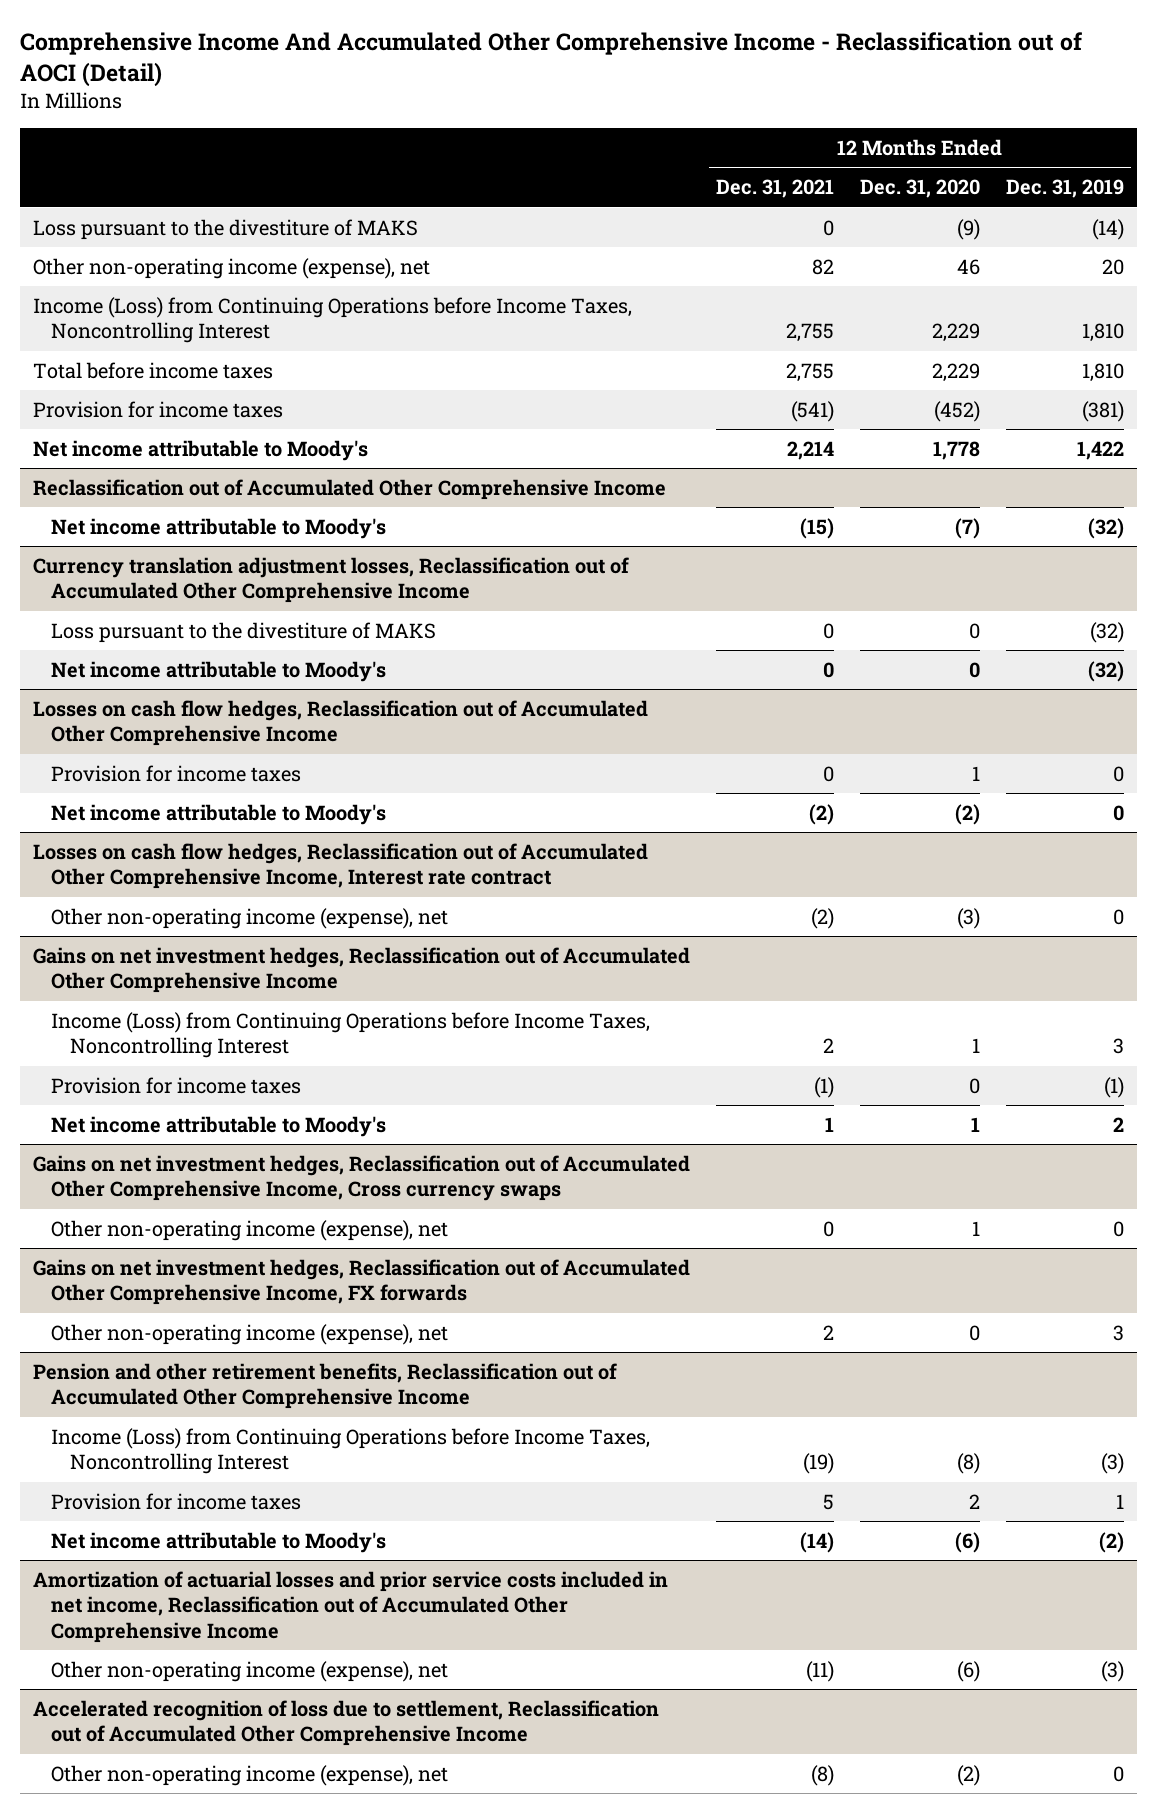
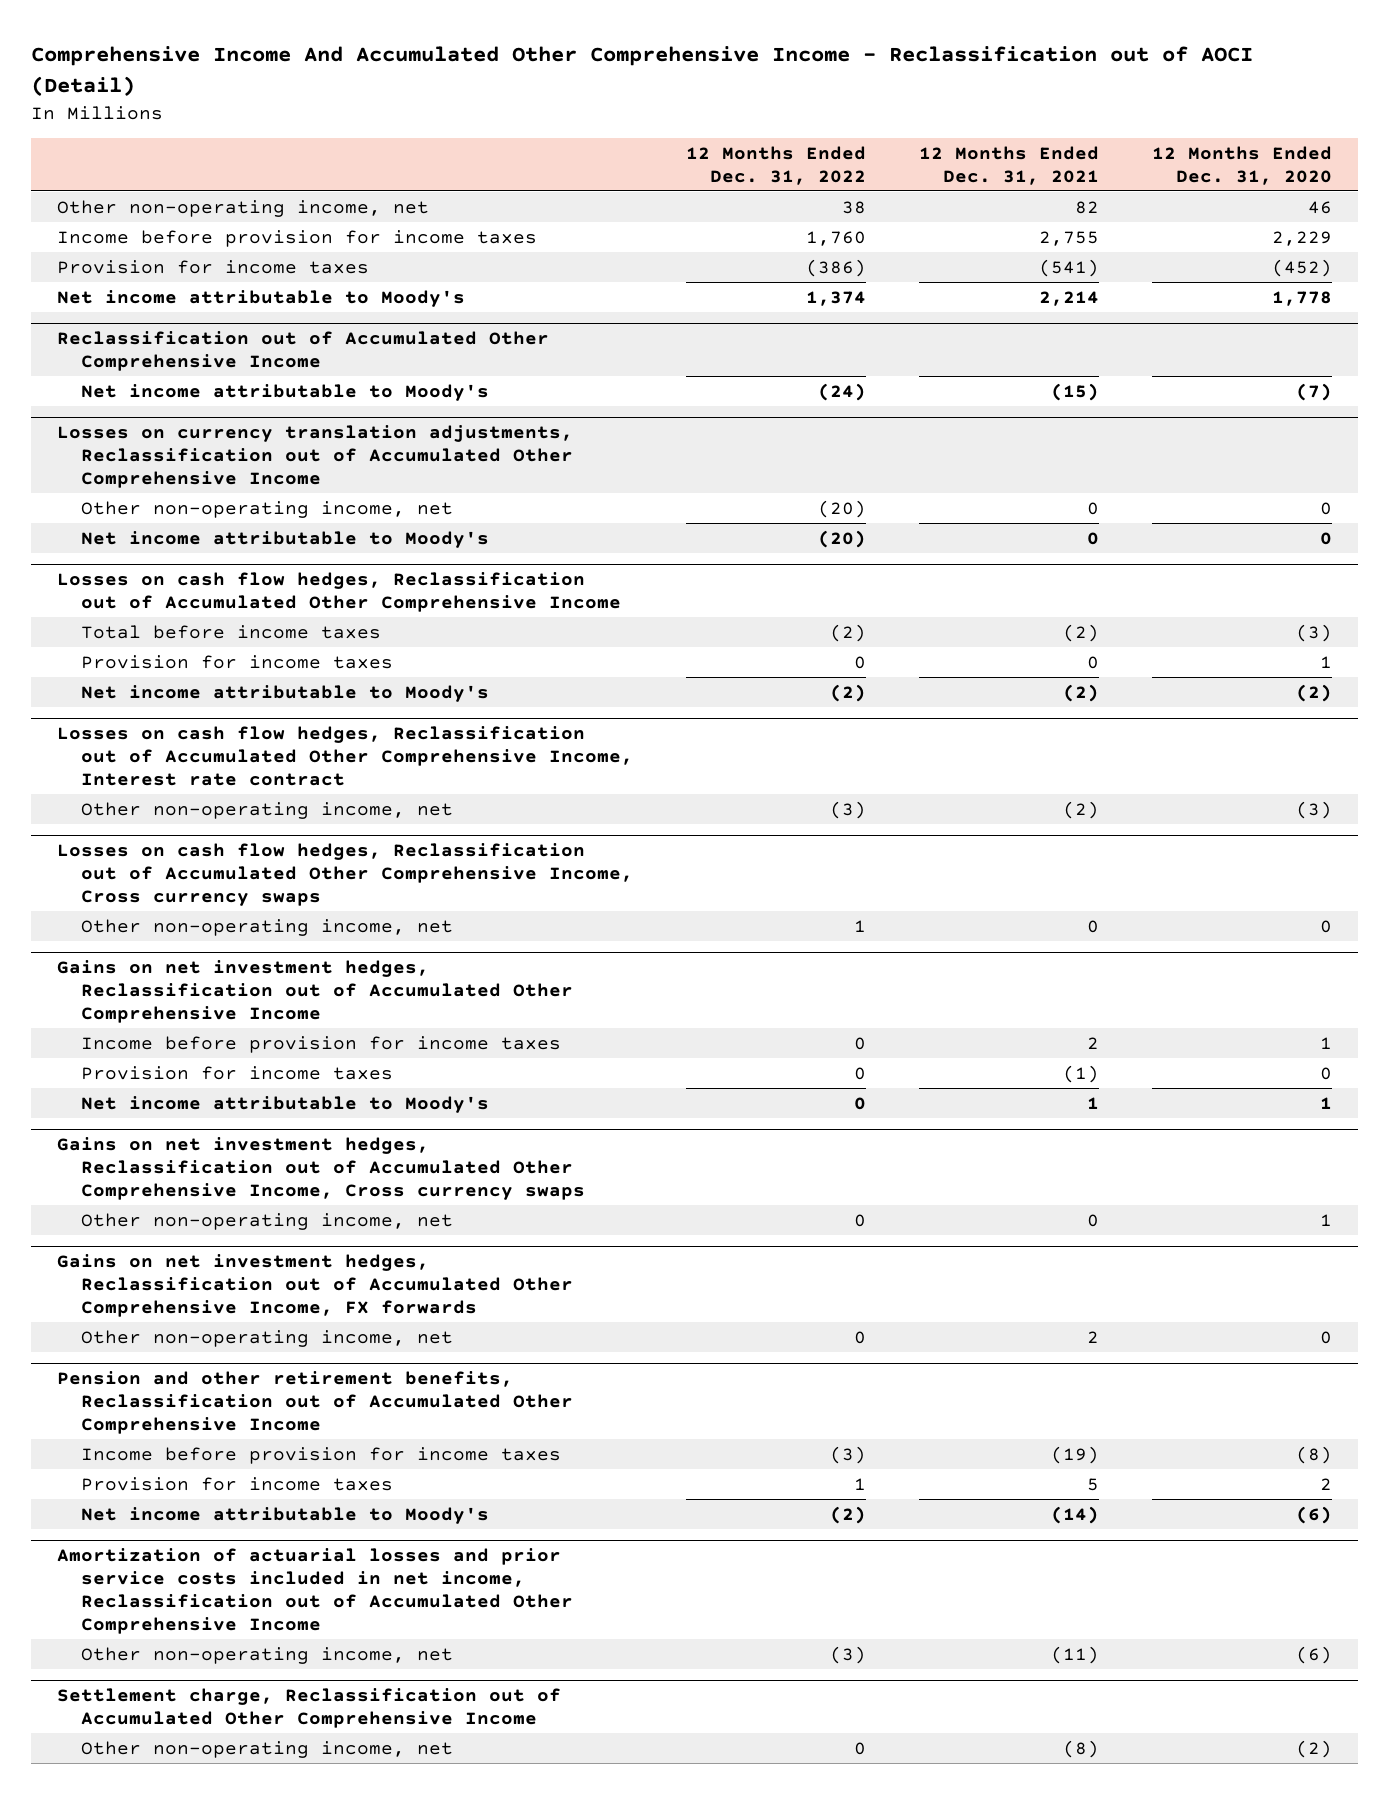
- | 12 Months Ended Dec. 31, 2021 | 12 Months Ended Dec. 31, 2020 | 12 Months Ended Dec. 31, 2019
+ | 12 Months Ended Dec. 31, 2022 | 12 Months Ended Dec. 31, 2021 | 12 Months Ended Dec. 31, 2020
- Loss pursuant to the divestiture of MAKS | 0 | (9) | (14)
- Other non-operating income (expense), net | 82 | 46 | 20
- Income (Loss) from Continuing Operations before Income Taxes, Noncontrolling Interest | 2,755 | 2,229 | 1,810
- Total before income taxes | 2,755 | 2,229 | 1,810
+ Other non-operating income, net | 38 | 82 | 46
+ Income before provision for income taxes | 1,760 | 2,755 | 2,229
- Currency translation adjustment losses, Reclassification out of Accumulated Other Comprehensive Income
- Loss pursuant to the divestiture of MAKS | 0 | 0 | (32)
+ Losses on currency translation adjustments, Reclassification out of Accumulated Other Comprehensive Income
+ Other non-operating income, net | (20) | 0 | 0
@ Losses on cash flow hedges, Reclassification out of Accumulated Other Comprehensive Income
+ Total before income taxes | (2) | (2) | (3)
@ Losses on cash flow hedges, Reclassification out of Accumulated Other Comprehensive Income, Interest rate contract
- Other non-operating income (expense), net | (2) | (3) | 0
+ Other non-operating income, net | (3) | (2) | (3)
+ Losses on cash flow hedges, Reclassification out of Accumulated Other Comprehensive Income, Cross currency swaps
+ Other non-operating income, net | 1 | 0 | 0
@ Gains on net investment hedges, Reclassification out of Accumulated Other Comprehensive Income
- Income (Loss) from Continuing Operations before Income Taxes, Noncontrolling Interest | 2 | 1 | 3
+ Income before provision for income taxes | 0 | 2 | 1
@ Gains on net investment hedges, Reclassification out of Accumulated Other Comprehensive Income, Cross currency swaps
- Other non-operating income (expense), net | 0 | 1 | 0
+ Other non-operating income, net | 0 | 0 | 1
@ Gains on net investment hedges, Reclassification out of Accumulated Other Comprehensive Income, FX forwards
- Other non-operating income (expense), net | 2 | 0 | 3
+ Other non-operating income, net | 0 | 2 | 0
@ Pension and other retirement benefits, Reclassification out of Accumulated Other Comprehensive Income
- Income (Loss) from Continuing Operations before Income Taxes, Noncontrolling Interest | (19) | (8) | (3)
+ Income before provision for income taxes | (3) | (19) | (8)
@ Amortization of actuarial losses and prior service costs included in net income, Reclassification out of Accumulated Other Comprehensive Income
- Other non-operating income (expense), net | (11) | (6) | (3)
- Accelerated recognition of loss due to settlement, Reclassification out of Accumulated Other Comprehensive Income
- Other non-operating income (expense), net | (8) | (2) | 0
@ Amortization of actuarial losses and prior service costs included in net income, Reclassification out of Accumulated Other Comprehensive Income
+ Other non-operating income, net | (3) | (11) | (6)
+ Settlement charge, Reclassification out of Accumulated Other Comprehensive Income
+ Other non-operating income, net | 0 | (8) | (2)

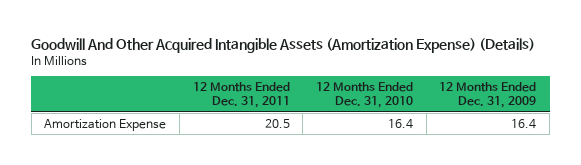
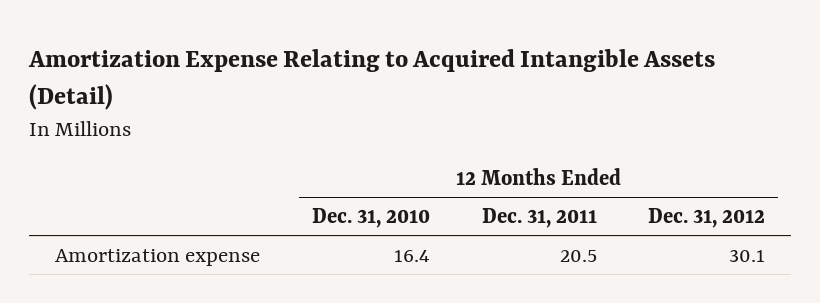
- Goodwill And Other Acquired Intangible Assets (Amortization Expense) (Details)
+ Amortization Expense Relating to Acquired Intangible Assets (Detail)
- | 12 Months Ended Dec. 31, 2011 | 12 Months Ended Dec. 31, 2010 | 12 Months Ended Dec. 31, 2009
+ | 12 Months Ended Dec. 31, 2010 | 12 Months Ended Dec. 31, 2011 | 12 Months Ended Dec. 31, 2012
- Amortization Expense | 20.5 | 16.4 | 16.4
+ Amortization expense | 16.4 | 20.5 | 30.1

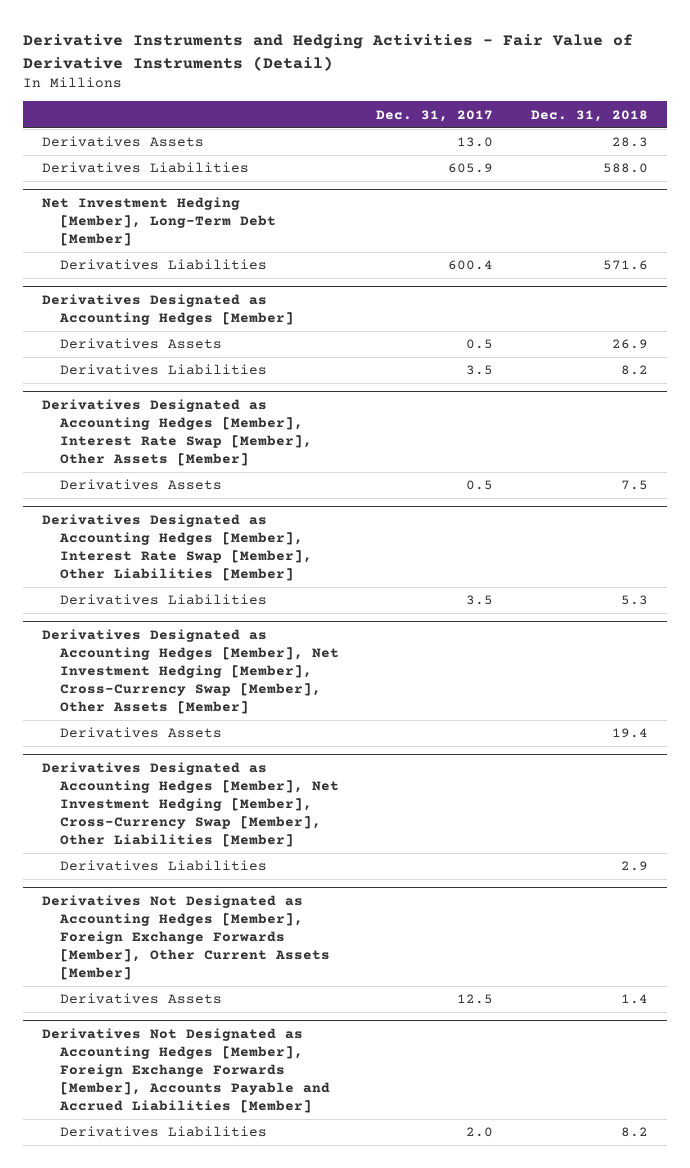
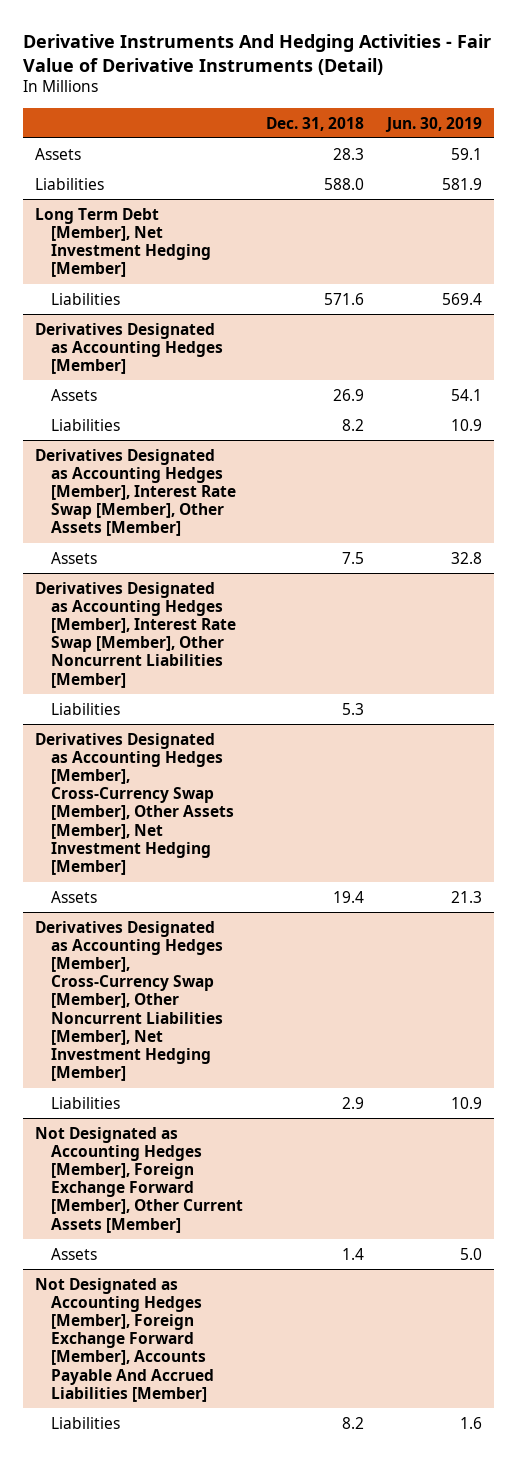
- Derivative Instruments and Hedging Activities - Fair Value of Derivative Instruments (Detail)
+ Derivative Instruments And Hedging Activities - Fair Value of Derivative Instruments (Detail)
- | Dec. 31, 2017 | Dec. 31, 2018
+ | Dec. 31, 2018 | Jun. 30, 2019
- Derivatives Assets | 13.0 | 28.3
- Derivatives Liabilities | 605.9 | 588.0
- Net Investment Hedging [Member], Long-Term Debt [Member]
- Derivatives Liabilities | 600.4 | 571.6
+ Assets | 28.3 | 59.1
+ Liabilities | 588.0 | 581.9
+ Long Term Debt [Member], Net Investment Hedging [Member]
+ Liabilities | 571.6 | 569.4
@ Derivatives Designated as Accounting Hedges [Member]
- Derivatives Assets | 0.5 | 26.9
- Derivatives Liabilities | 3.5 | 8.2
+ Assets | 26.9 | 54.1
+ Liabilities | 8.2 | 10.9
@ Derivatives Designated as Accounting Hedges [Member], Interest Rate Swap [Member], Other Assets [Member]
- Derivatives Assets | 0.5 | 7.5
- Derivatives Designated as Accounting Hedges [Member], Interest Rate Swap [Member], Other Liabilities [Member]
- Derivatives Liabilities | 3.5 | 5.3
- Derivatives Designated as Accounting Hedges [Member], Net Investment Hedging [Member], Cross-Currency Swap [Member], Other Assets [Member]
- Derivatives Assets | | 19.4
- Derivatives Designated as Accounting Hedges [Member], Net Investment Hedging [Member], Cross-Currency Swap [Member], Other Liabilities [Member]
- Derivatives Liabilities | | 2.9
- Derivatives Not Designated as Accounting Hedges [Member], Foreign Exchange Forwards [Member], Other Current Assets [Member]
- Derivatives Assets | 12.5 | 1.4
- Derivatives Not Designated as Accounting Hedges [Member], Foreign Exchange Forwards [Member], Accounts Payable and Accrued Liabilities [Member]
- Derivatives Liabilities | 2.0 | 8.2
@ Derivatives Designated as Accounting Hedges [Member], Interest Rate Swap [Member], Other Assets [Member]
+ Assets | 7.5 | 32.8
+ Derivatives Designated as Accounting Hedges [Member], Interest Rate Swap [Member], Other Noncurrent Liabilities [Member]
+ Liabilities | 5.3 |
+ Derivatives Designated as Accounting Hedges [Member], Cross-Currency Swap [Member], Other Assets [Member], Net Investment Hedging [Member]
+ Assets | 19.4 | 21.3
+ Derivatives Designated as Accounting Hedges [Member], Cross-Currency Swap [Member], Other Noncurrent Liabilities [Member], Net Investment Hedging [Member]
+ Liabilities | 2.9 | 10.9
+ Not Designated as Accounting Hedges [Member], Foreign Exchange Forward [Member], Other Current Assets [Member]
+ Assets | 1.4 | 5.0
+ Not Designated as Accounting Hedges [Member], Foreign Exchange Forward [Member], Accounts Payable And Accrued Liabilities [Member]
+ Liabilities | 8.2 | 1.6

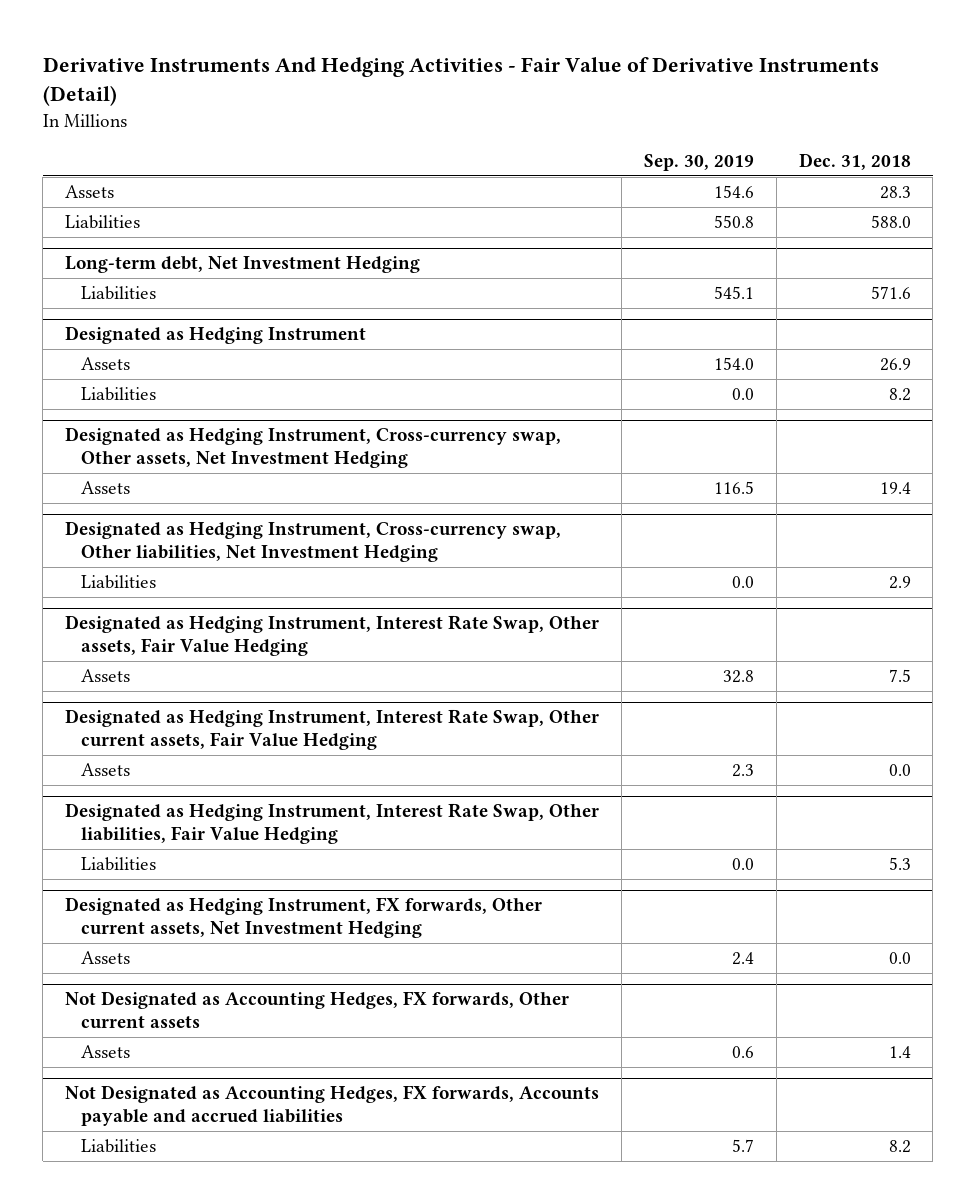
- | Dec. 31, 2018 | Jun. 30, 2019
+ | Sep. 30, 2019 | Dec. 31, 2018
- Long Term Debt [Member], Net Investment Hedging [Member]
+ Long-term debt, Net Investment Hedging
- Derivatives Designated as Accounting Hedges [Member]
+ Designated as Hedging Instrument
- Derivatives Designated as Accounting Hedges [Member], Interest Rate Swap [Member], Other Assets [Member]
- Assets | 7.5 | 32.8
- Derivatives Designated as Accounting Hedges [Member], Interest Rate Swap [Member], Other Noncurrent Liabilities [Member]
- Liabilities | 5.3 |
- Derivatives Designated as Accounting Hedges [Member], Cross-Currency Swap [Member], Other Assets [Member], Net Investment Hedging [Member]
+ Designated as Hedging Instrument, Cross-currency swap, Other assets, Net Investment Hedging
- Derivatives Designated as Accounting Hedges [Member], Cross-Currency Swap [Member], Other Noncurrent Liabilities [Member], Net Investment Hedging [Member]
+ Designated as Hedging Instrument, Cross-currency swap, Other liabilities, Net Investment Hedging
- Not Designated as Accounting Hedges [Member], Foreign Exchange Forward [Member], Other Current Assets [Member]
+ Designated as Hedging Instrument, Interest Rate Swap, Other assets, Fair Value Hedging
+ Assets | 32.8 | 7.5
+ Designated as Hedging Instrument, Interest Rate Swap, Other current assets, Fair Value Hedging
+ Assets | 2.3 | 0.0
+ Designated as Hedging Instrument, Interest Rate Swap, Other liabilities, Fair Value Hedging
+ Liabilities | 0.0 | 5.3
+ Designated as Hedging Instrument, FX forwards, Other current assets, Net Investment Hedging
+ Assets | 2.4 | 0.0
+ Not Designated as Accounting Hedges, FX forwards, Other current assets
- Not Designated as Accounting Hedges [Member], Foreign Exchange Forward [Member], Accounts Payable And Accrued Liabilities [Member]
+ Not Designated as Accounting Hedges, FX forwards, Accounts payable and accrued liabilities

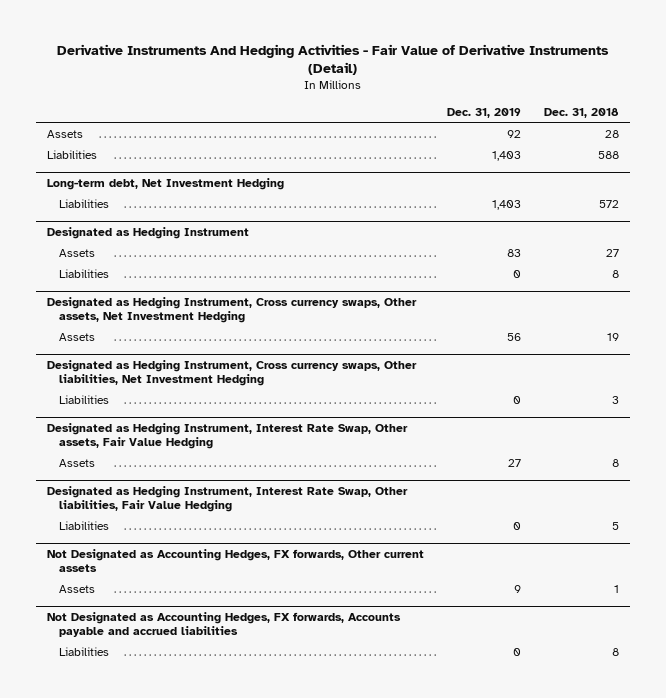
- | Sep. 30, 2019 | Dec. 31, 2018
+ | Dec. 31, 2019 | Dec. 31, 2018
- Assets | 154.6 | 28.3
- Liabilities | 550.8 | 588.0
+ Assets | 92 | 28
+ Liabilities | 1,403 | 588
@ Long-term debt, Net Investment Hedging
- Liabilities | 545.1 | 571.6
+ Liabilities | 1,403 | 572
@ Designated as Hedging Instrument
- Assets | 154.0 | 26.9
- Liabilities | 0.0 | 8.2
- Designated as Hedging Instrument, Cross-currency swap, Other assets, Net Investment Hedging
- Assets | 116.5 | 19.4
- Designated as Hedging Instrument, Cross-currency swap, Other liabilities, Net Investment Hedging
- Liabilities | 0.0 | 2.9
@ Designated as Hedging Instrument
+ Assets | 83 | 27
+ Liabilities | 0 | 8
+ Designated as Hedging Instrument, Cross currency swaps, Other assets, Net Investment Hedging
+ Assets | 56 | 19
+ Designated as Hedging Instrument, Cross currency swaps, Other liabilities, Net Investment Hedging
+ Liabilities | 0 | 3
@ Designated as Hedging Instrument, Interest Rate Swap, Other assets, Fair Value Hedging
- Assets | 32.8 | 7.5
- Designated as Hedging Instrument, Interest Rate Swap, Other current assets, Fair Value Hedging
- Assets | 2.3 | 0.0
@ Designated as Hedging Instrument, Interest Rate Swap, Other assets, Fair Value Hedging
+ Assets | 27 | 8
@ Designated as Hedging Instrument, Interest Rate Swap, Other liabilities, Fair Value Hedging
- Liabilities | 0.0 | 5.3
- Designated as Hedging Instrument, FX forwards, Other current assets, Net Investment Hedging
- Assets | 2.4 | 0.0
@ Designated as Hedging Instrument, Interest Rate Swap, Other liabilities, Fair Value Hedging
+ Liabilities | 0 | 5
@ Not Designated as Accounting Hedges, FX forwards, Other current assets
- Assets | 0.6 | 1.4
+ Assets | 9 | 1
@ Not Designated as Accounting Hedges, FX forwards, Accounts payable and accrued liabilities
- Liabilities | 5.7 | 8.2
+ Liabilities | 0 | 8

